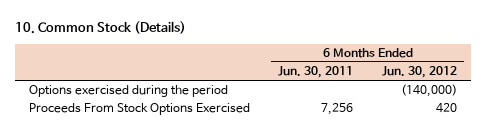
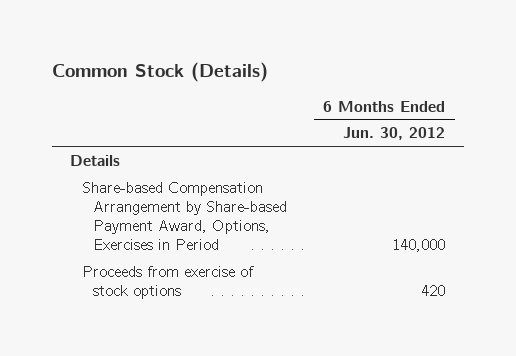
- 10. Common Stock (Details)
+ Common Stock (Details)
- | 6 Months Ended Jun. 30, 2011 | 6 Months Ended Jun. 30, 2012
+ | 6 Months Ended Jun. 30, 2012
- Options exercised during the period | | (140,000)
- Proceeds From Stock Options Exercised | 7,256 | 420
+ Details
+ Share-based Compensation Arrangement by Share-based Payment Award, Options, Exercises in Period | 140,000
+ Proceeds from exercise of stock options | 420

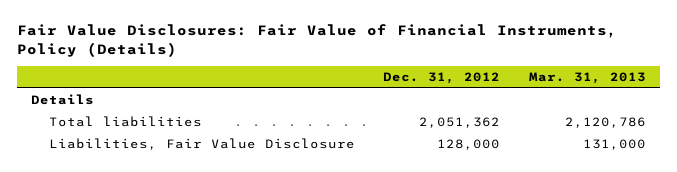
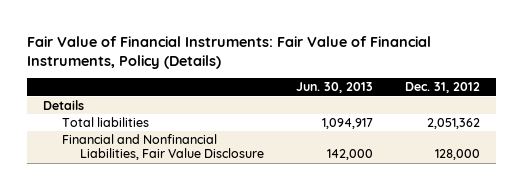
- Fair Value Disclosures: Fair Value of Financial Instruments, Policy (Details)
+ Fair Value of Financial Instruments: Fair Value of Financial Instruments, Policy (Details)
- | Dec. 31, 2012 | Mar. 31, 2013
+ | Jun. 30, 2013 | Dec. 31, 2012
- Liabilities, Fair Value Disclosure | 128,000 | 131,000
+ Financial and Nonfinancial Liabilities, Fair Value Disclosure | 142,000 | 128,000

